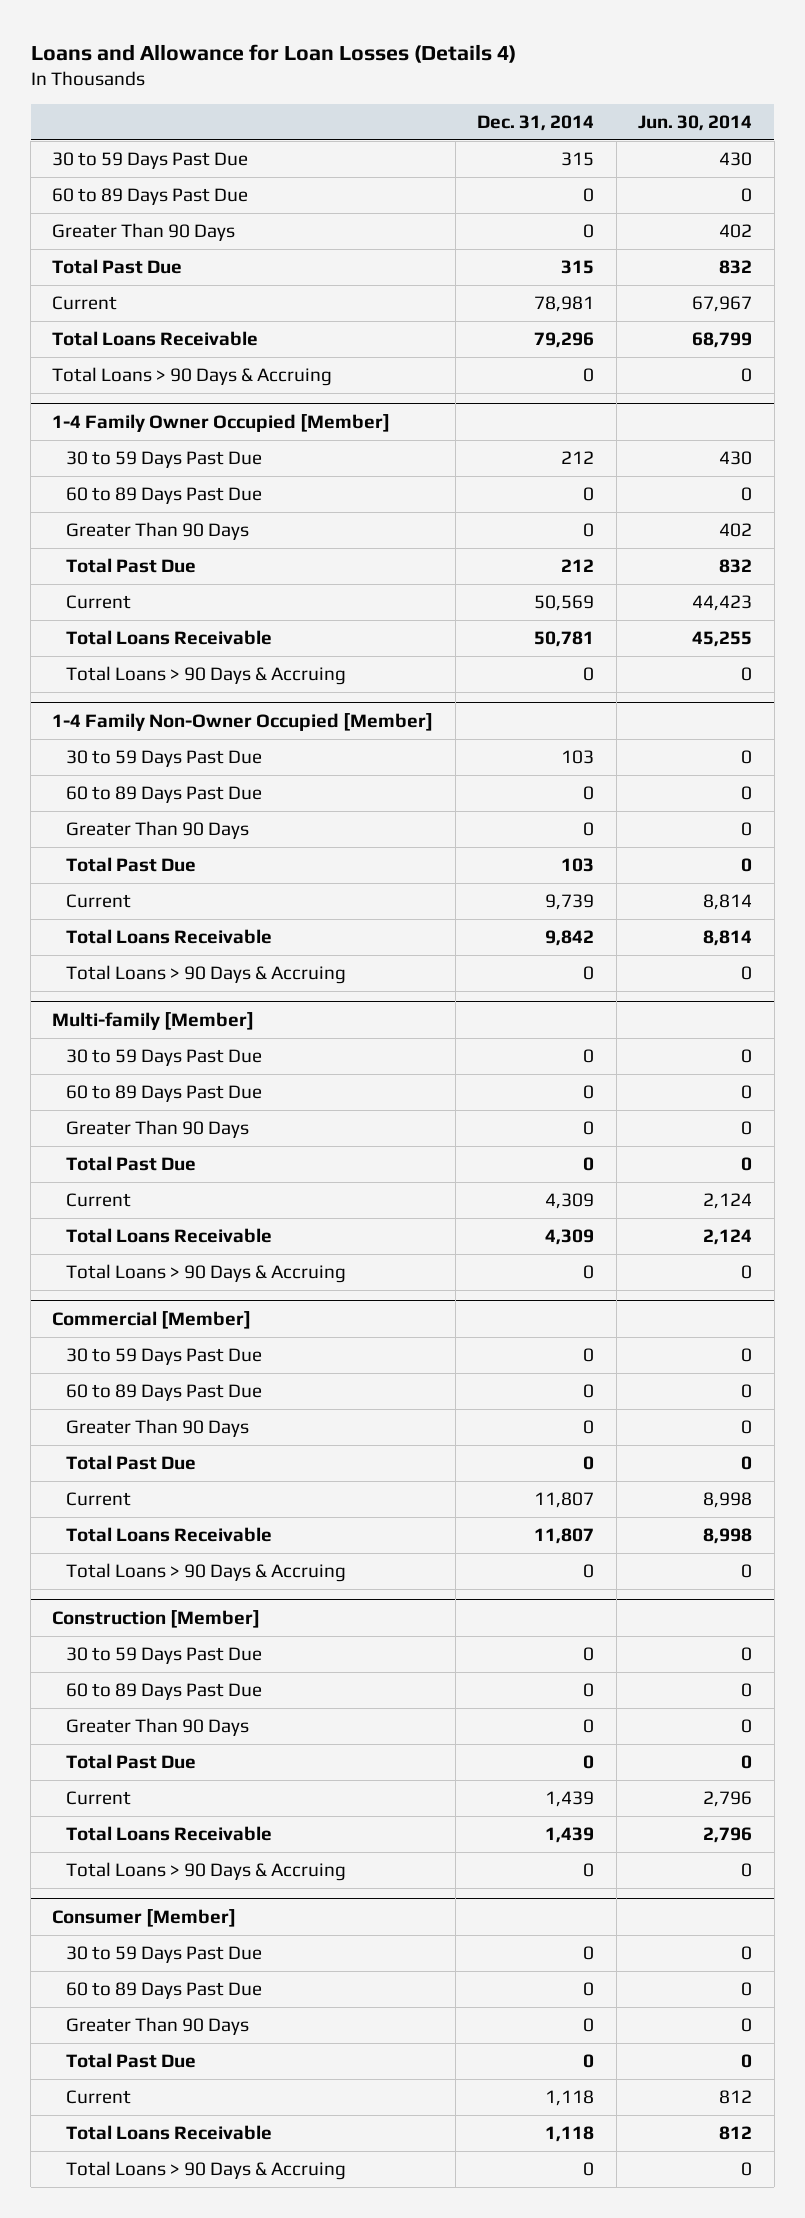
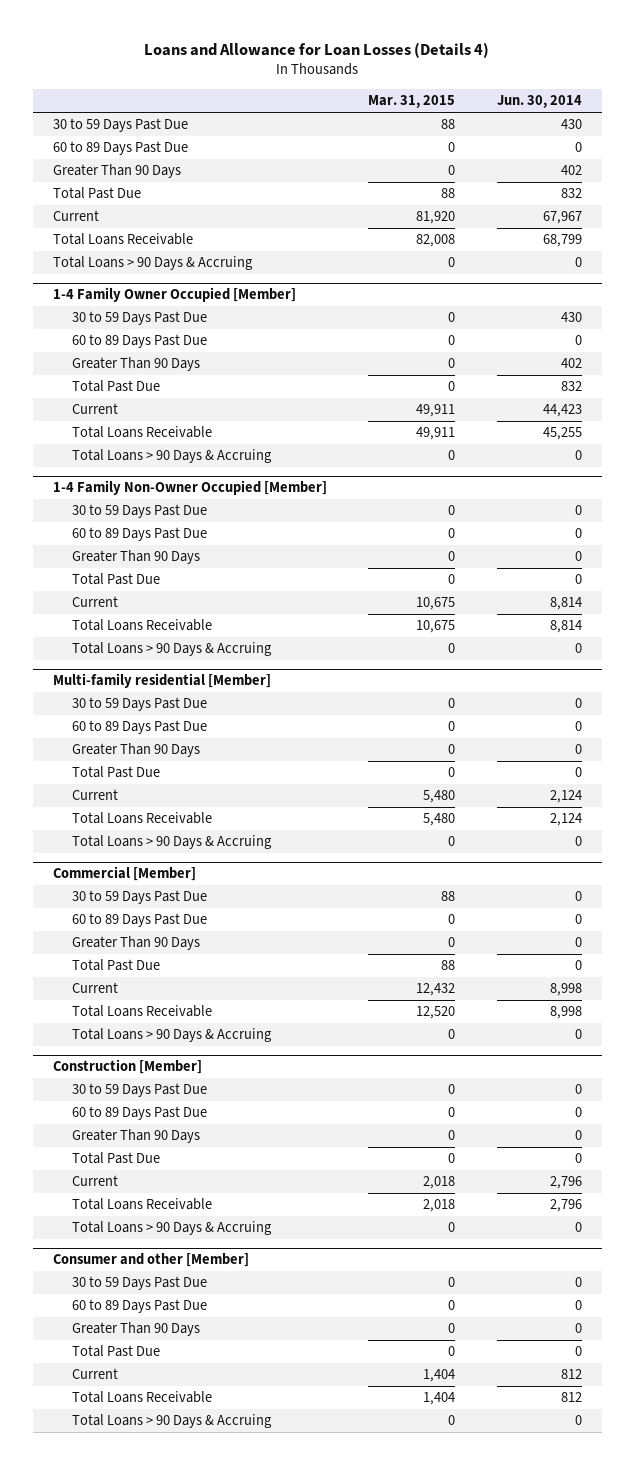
- | Dec. 31, 2014 | Jun. 30, 2014
+ | Mar. 31, 2015 | Jun. 30, 2014
- Multi-family [Member]
+ Multi-family residential [Member]
- Consumer [Member]
+ Consumer and other [Member]

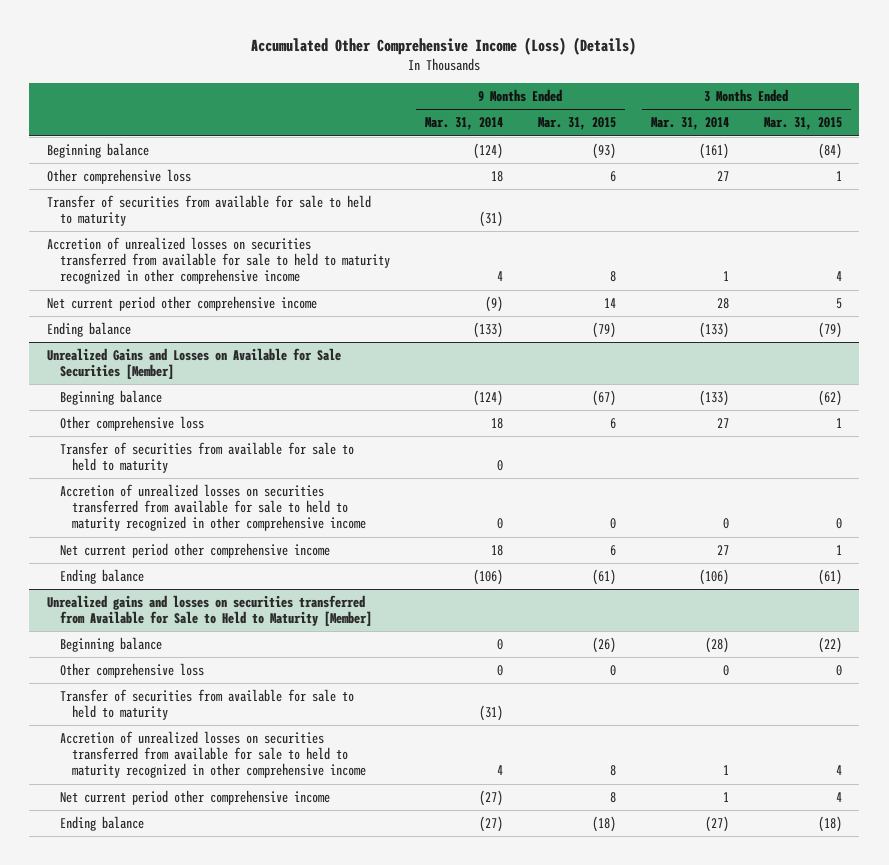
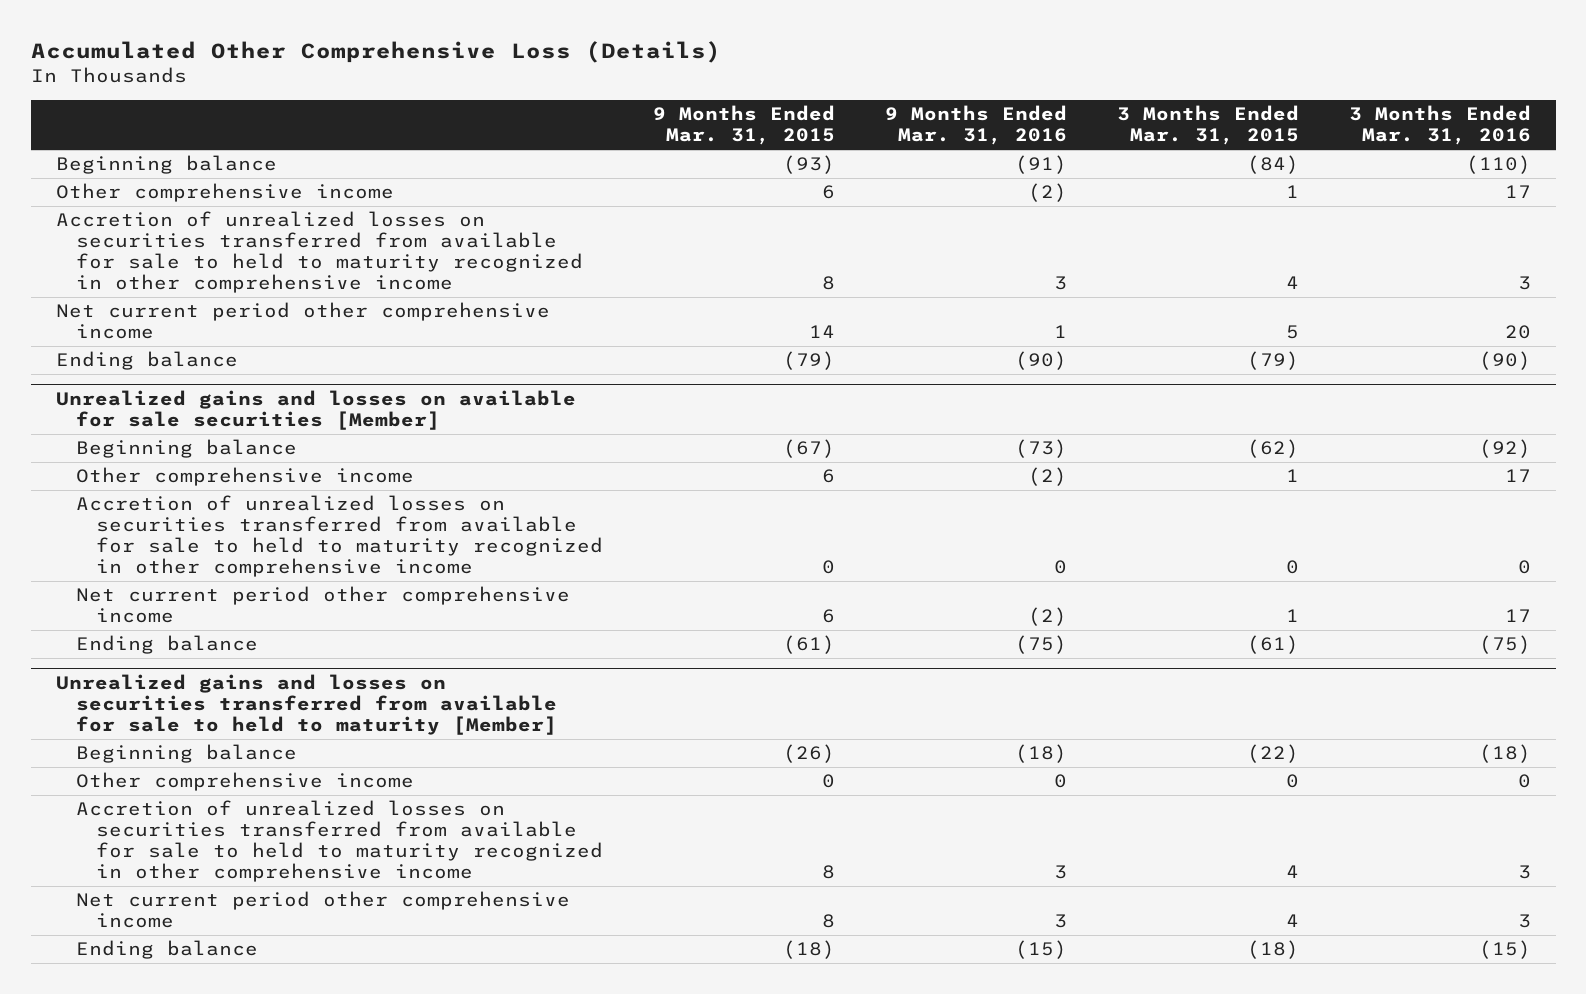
- Accumulated Other Comprehensive Income (Loss) (Details)
+ Accumulated Other Comprehensive Loss (Details)
- | 9 Months Ended Mar. 31, 2014 | 9 Months Ended Mar. 31, 2015 | 3 Months Ended Mar. 31, 2014 | 3 Months Ended Mar. 31, 2015
+ | 9 Months Ended Mar. 31, 2015 | 9 Months Ended Mar. 31, 2016 | 3 Months Ended Mar. 31, 2015 | 3 Months Ended Mar. 31, 2016
- Other comprehensive loss | 18 | 6 | 27 | 1
- Transfer of securities from available for sale to held to maturity | (31) | | |
+ Other comprehensive income | 6 | (2) | 1 | 17
- Unrealized Gains and Losses on Available for Sale Securities [Member]
+ Unrealized gains and losses on available for sale securities [Member]
- Other comprehensive loss | 18 | 6 | 27 | 1
- Transfer of securities from available for sale to held to maturity | 0 | | |
+ Other comprehensive income | 6 | (2) | 1 | 17
- Unrealized gains and losses on securities transferred from Available for Sale to Held to Maturity [Member]
+ Unrealized gains and losses on securities transferred from available for sale to held to maturity [Member]
- Other comprehensive loss | 0 | 0 | 0 | 0
- Transfer of securities from available for sale to held to maturity | (31) | | |
+ Other comprehensive income | 0 | 0 | 0 | 0

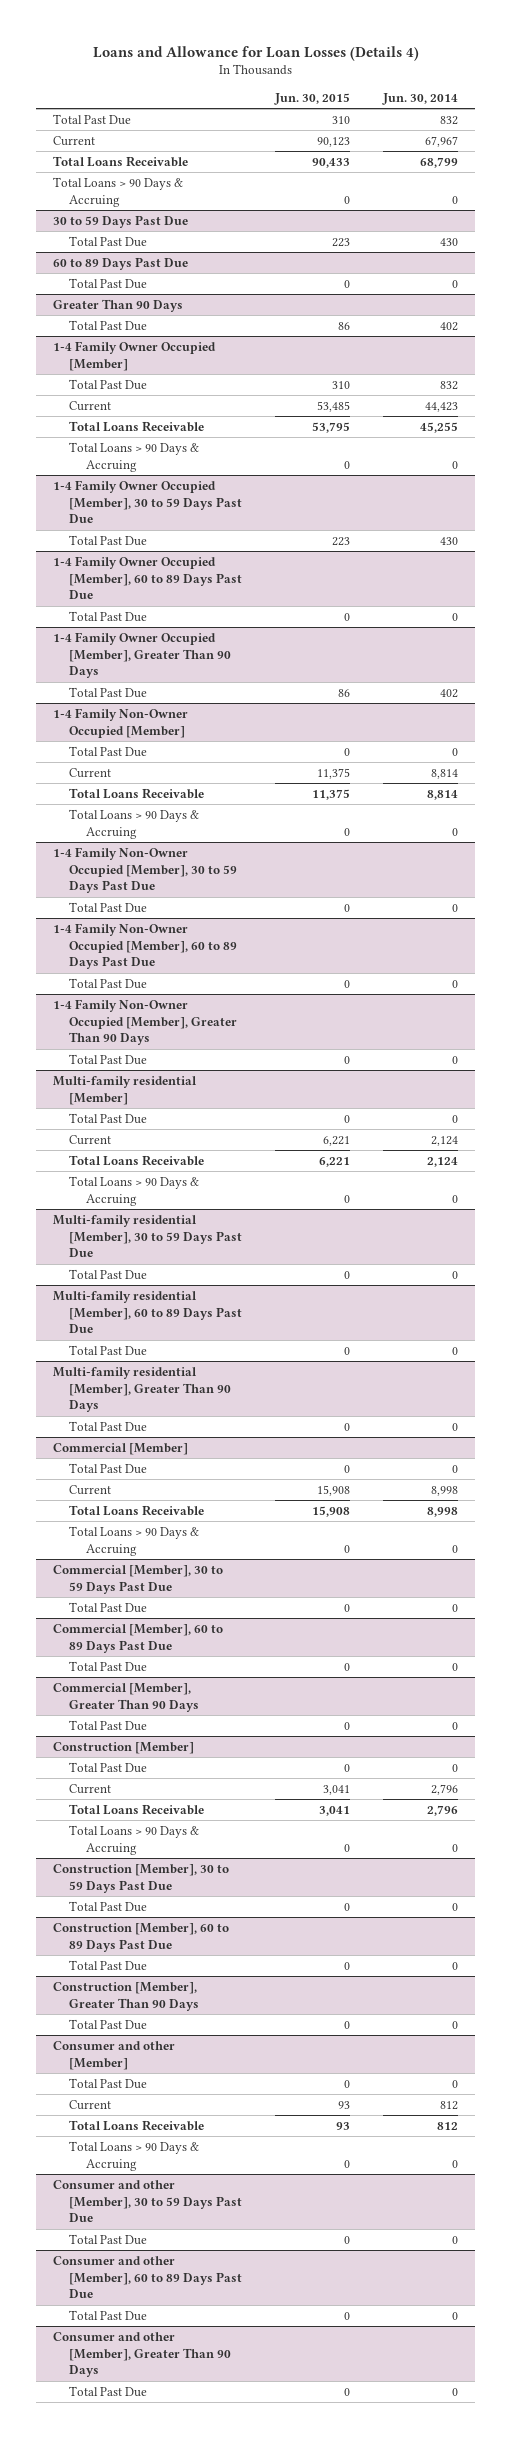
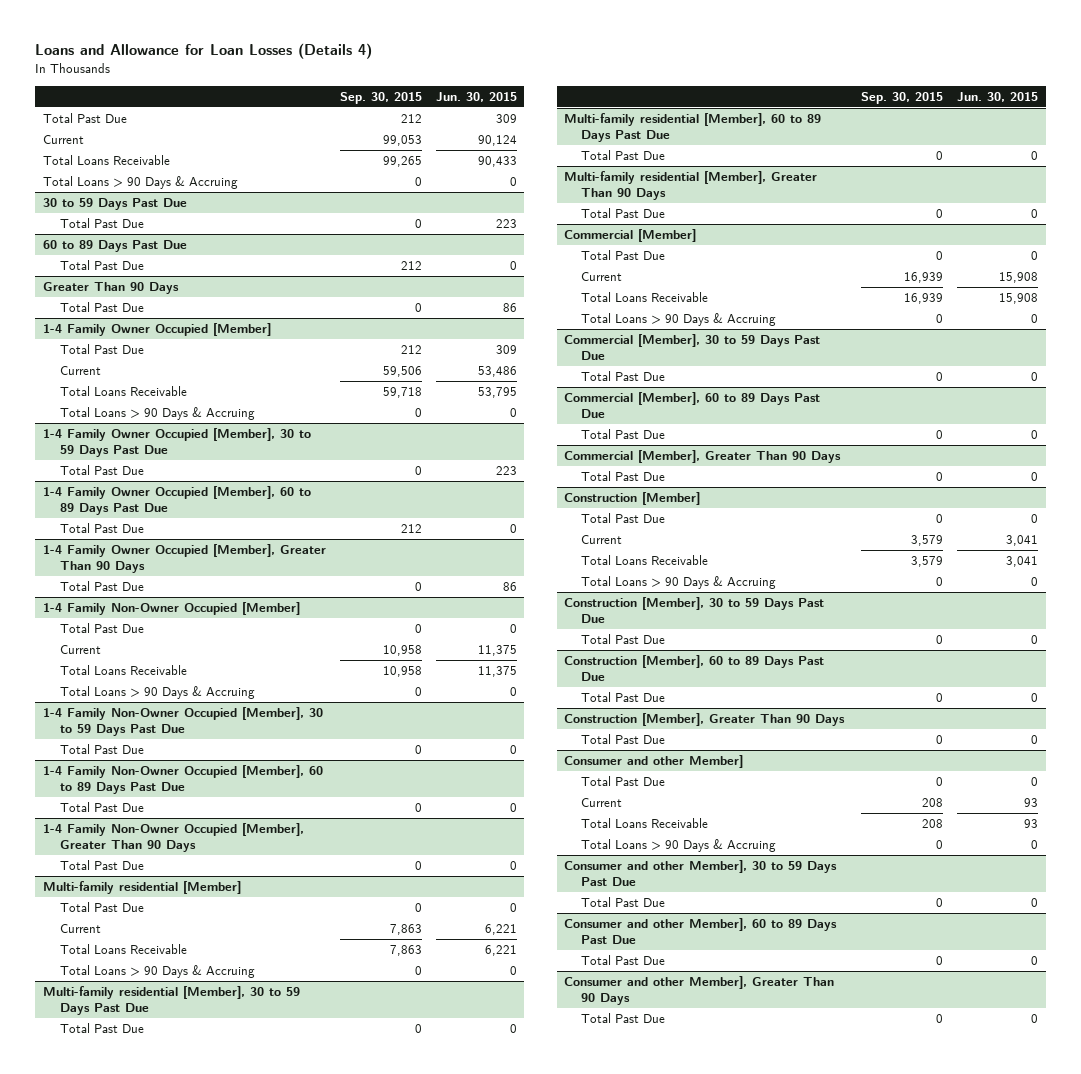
- | Jun. 30, 2015 | Jun. 30, 2014
+ | Sep. 30, 2015 | Jun. 30, 2015
- Total Past Due | 310 | 832
- Current | 90,123 | 67,967
+ Total Past Due | 212 | 309
+ Current | 99,053 | 90,124
@ 1-4 Family Owner Occupied [Member]
- Total Past Due | 310 | 832
- Current | 53,485 | 44,423
+ Total Past Due | 212 | 309
+ Current | 59,506 | 53,486
- Consumer and other [Member]
+ Consumer and other Member]
- Consumer and other [Member], 30 to 59 Days Past Due
+ Consumer and other Member], 30 to 59 Days Past Due
- Consumer and other [Member], 60 to 89 Days Past Due
+ Consumer and other Member], 60 to 89 Days Past Due
- Consumer and other [Member], Greater Than 90 Days
+ Consumer and other Member], Greater Than 90 Days

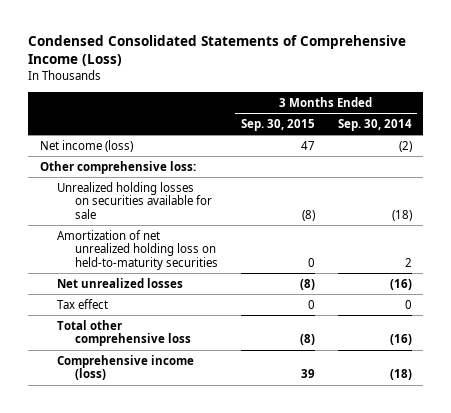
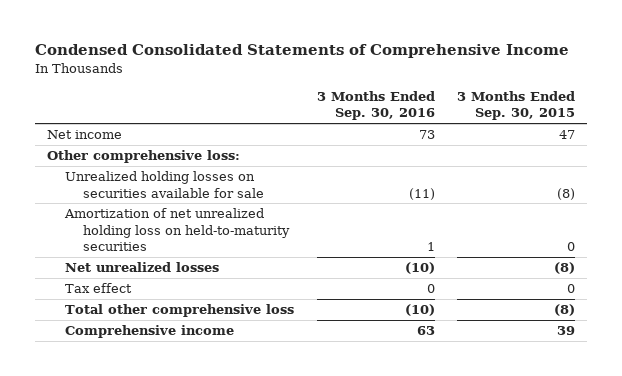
- Condensed Consolidated Statements of Comprehensive Income (Loss)
+ Condensed Consolidated Statements of Comprehensive Income
- | 3 Months Ended Sep. 30, 2015 | 3 Months Ended Sep. 30, 2014
+ | 3 Months Ended Sep. 30, 2016 | 3 Months Ended Sep. 30, 2015
- Net income (loss) | 47 | (2)
+ Net income | 73 | 47
- Comprehensive income (loss) | 39 | (18)
+ Comprehensive income | 63 | 39

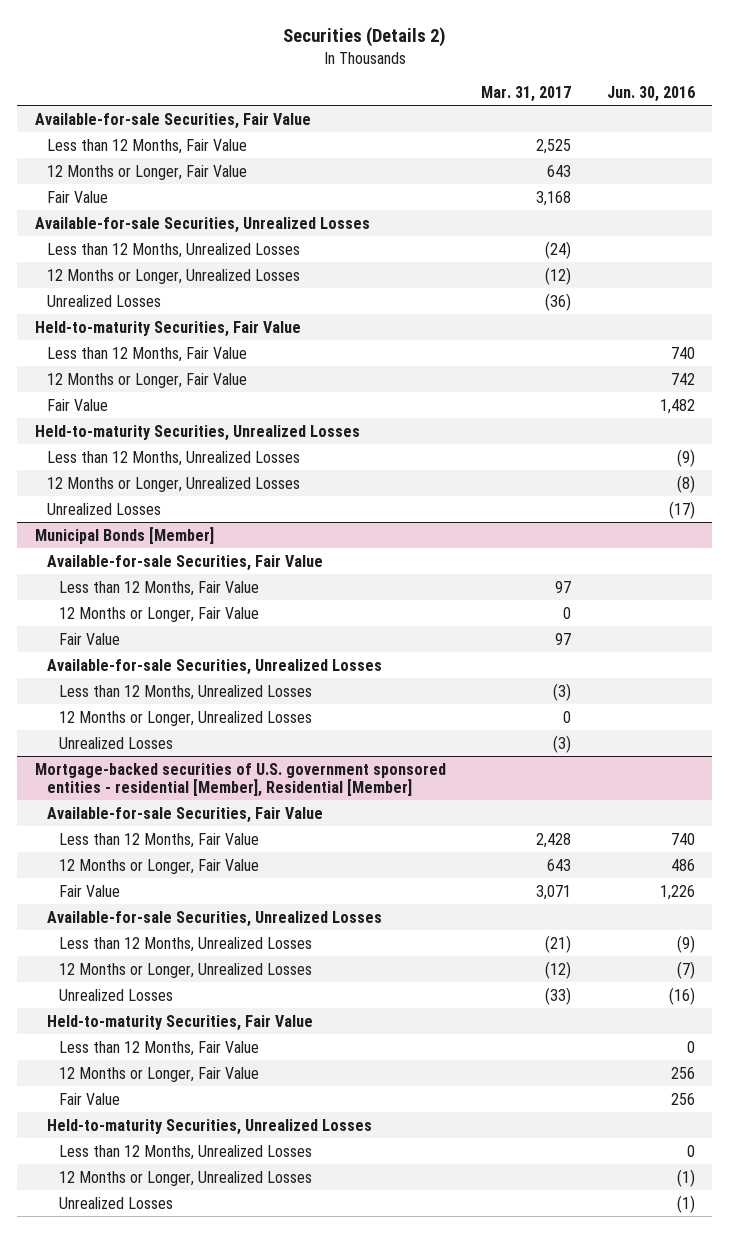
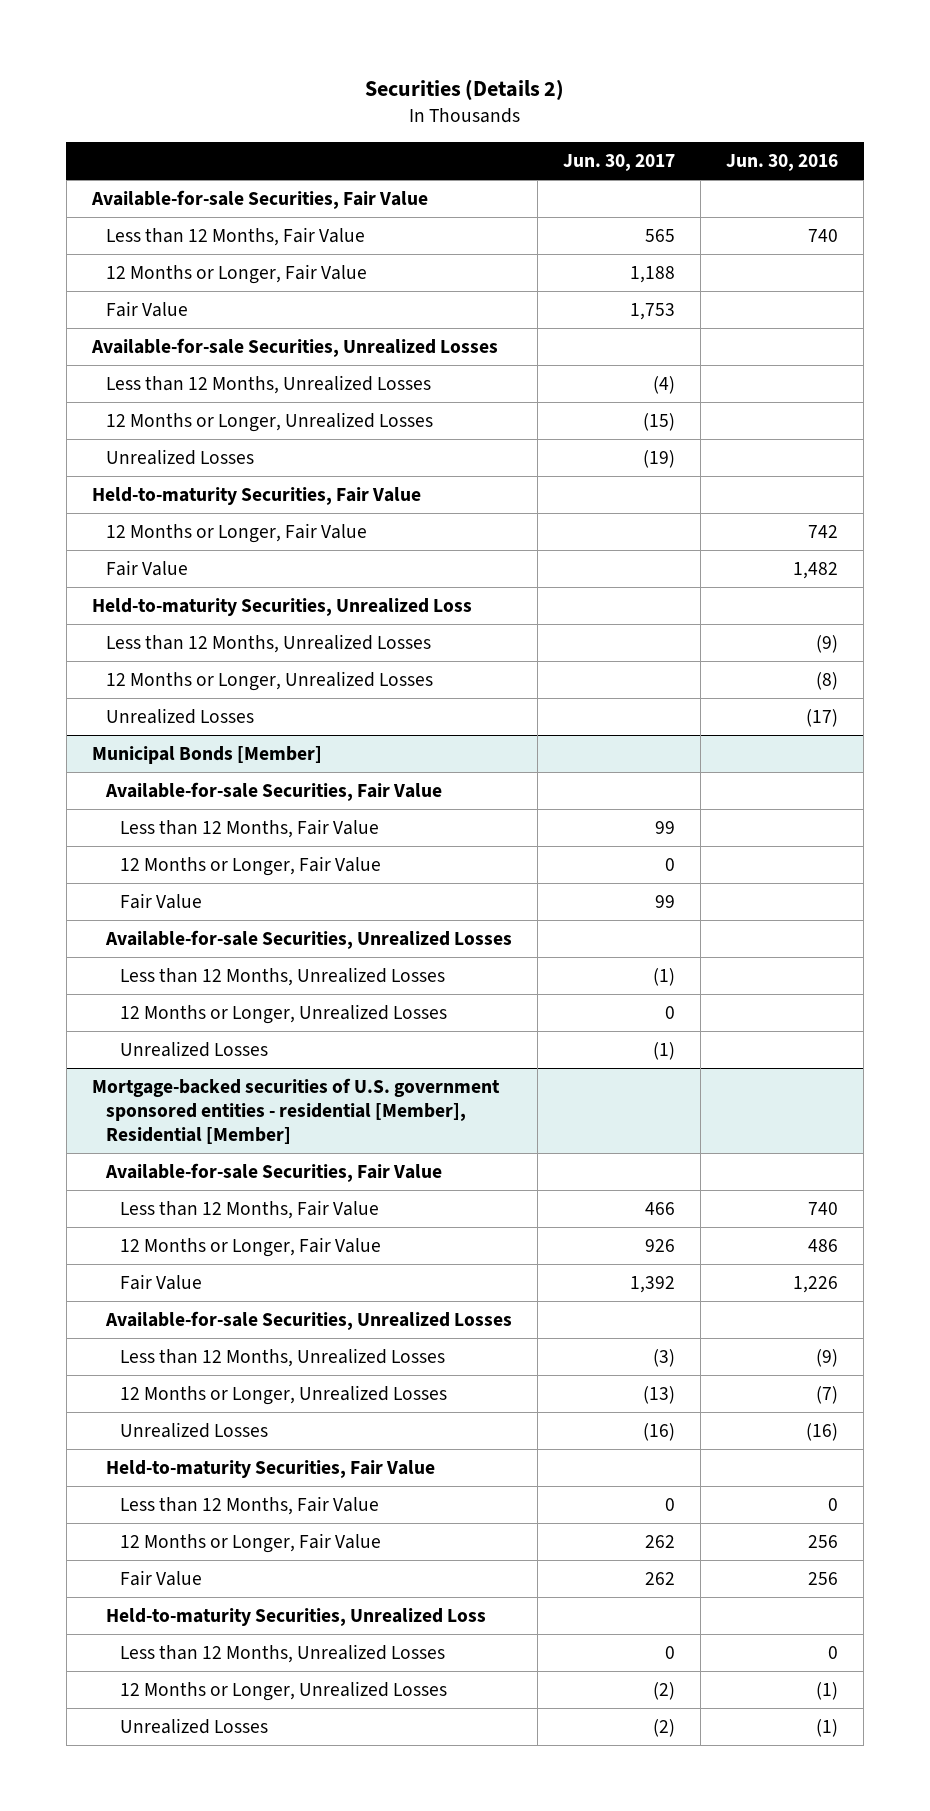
- | Mar. 31, 2017 | Jun. 30, 2016
+ | Jun. 30, 2017 | Jun. 30, 2016
- Less than 12 Months, Fair Value | 2,525 |
moved up: Less than 12 Months, Fair Value | 565 | 740
- Held-to-maturity Securities, Unrealized Losses
+ Held-to-maturity Securities, Unrealized Loss
@ Mortgage-backed securities of U.S. government sponsored entities - residential [Member], Residential [Member]
- Held-to-maturity Securities, Unrealized Losses
+ Held-to-maturity Securities, Unrealized Loss

